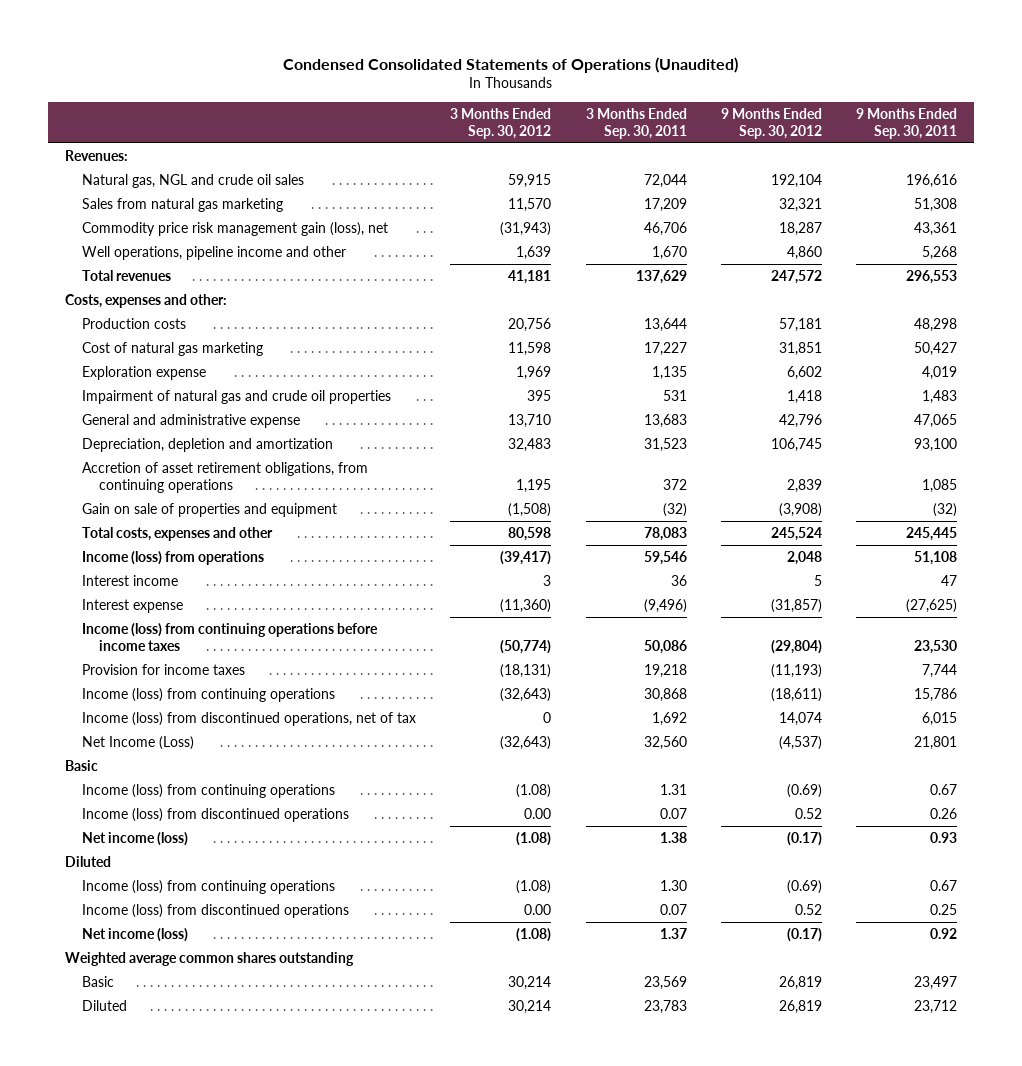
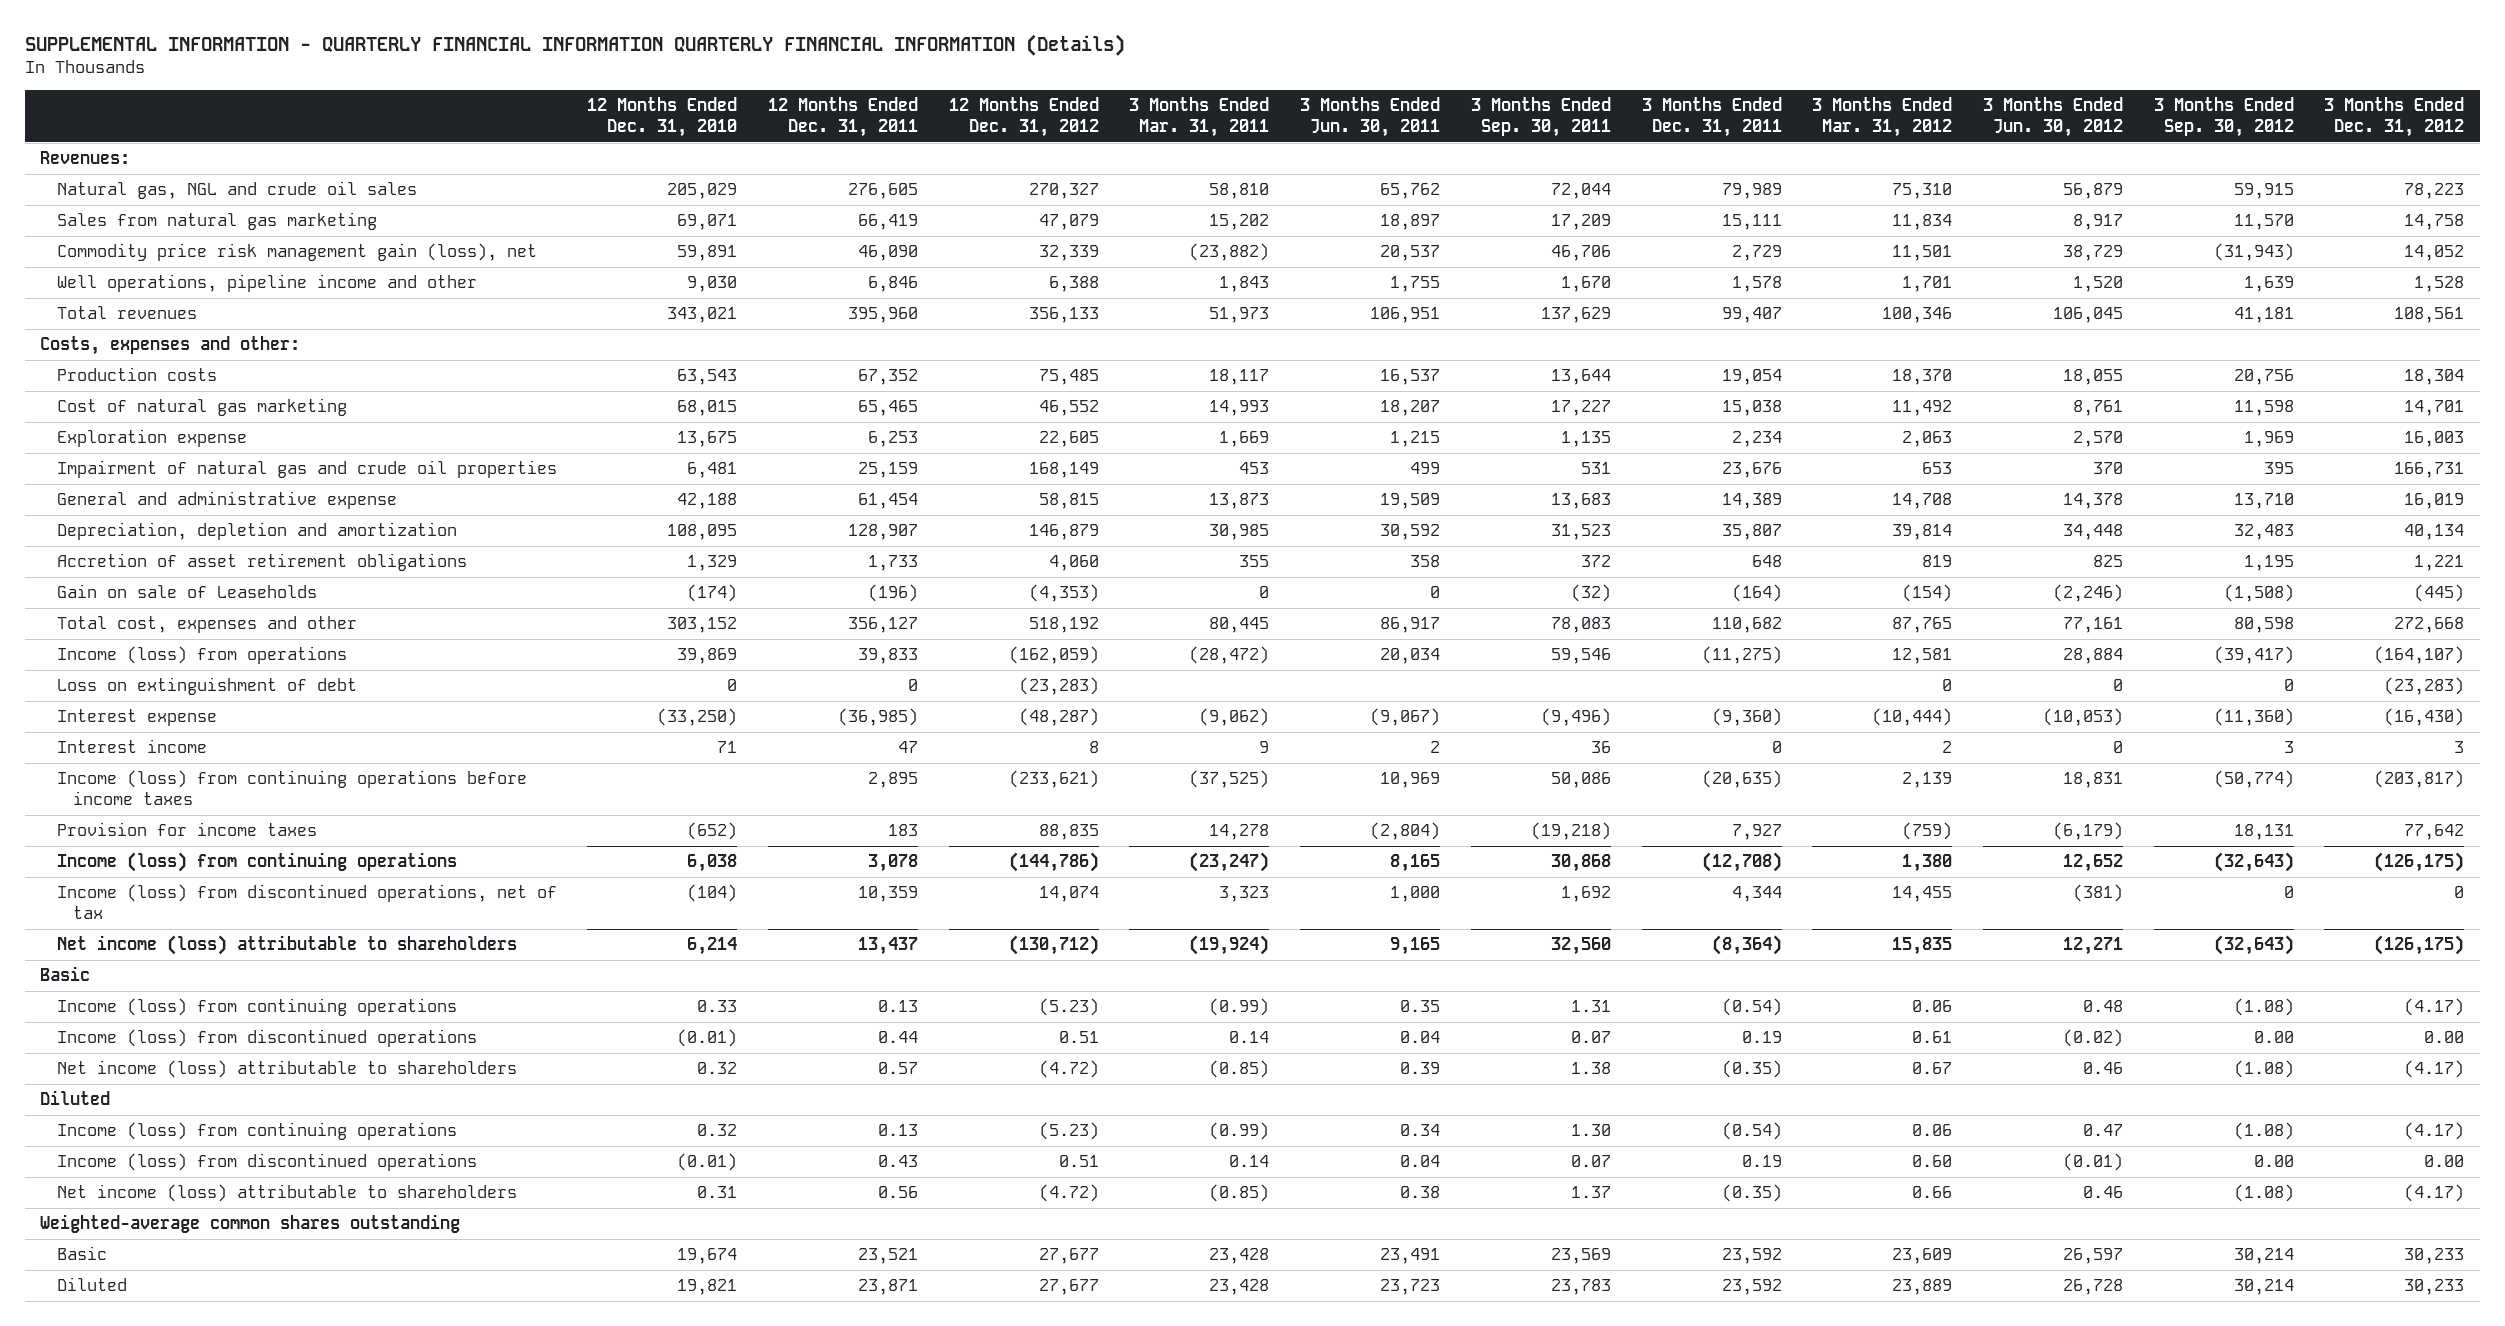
- Condensed Consolidated Statements of Operations (Unaudited)
+ SUPPLEMENTAL INFORMATION - QUARTERLY FINANCIAL INFORMATION QUARTERLY FINANCIAL INFORMATION (Details)
- | 3 Months Ended Sep. 30, 2012 | 3 Months Ended Sep. 30, 2011 | 9 Months Ended Sep. 30, 2012 | 9 Months Ended Sep. 30, 2011
+ | 12 Months Ended Dec. 31, 2010 | 12 Months Ended Dec. 31, 2011 | 12 Months Ended Dec. 31, 2012 | 3 Months Ended Mar. 31, 2011 | 3 Months Ended Jun. 30, 2011 | 3 Months Ended Sep. 30, 2011 | 3 Months Ended Dec. 31, 2011 | 3 Months Ended Mar. 31, 2012 | 3 Months Ended Jun. 30, 2012 | 3 Months Ended Sep. 30, 2012 | 3 Months Ended Dec. 31, 2012
- Accretion of asset retirement obligations, from continuing operations | 1,195 | 372 | 2,839 | 1,085
- Gain on sale of properties and equipment | (1,508) | (32) | (3,908) | (32)
- Total costs, expenses and other | 80,598 | 78,083 | 245,524 | 245,445
+ Accretion of asset retirement obligations | 1,329 | 1,733 | 4,060 | 355 | 358 | 372 | 648 | 819 | 825 | 1,195 | 1,221
+ Gain on sale of Leaseholds | (174) | (196) | (4,353) | 0 | 0 | (32) | (164) | (154) | (2,246) | (1,508) | (445)
+ Total cost, expenses and other | 303,152 | 356,127 | 518,192 | 80,445 | 86,917 | 78,083 | 110,682 | 87,765 | 77,161 | 80,598 | 272,668
+ Loss on extinguishment of debt | 0 | 0 | (23,283) | | | | | 0 | 0 | 0 | (23,283)
moved down: Interest income | 71 | 47 | 8 | 9 | 2 | 36 | 0 | 2 | 0 | 3 | 3
- Provision for income taxes | (18,131) | 19,218 | (11,193) | 7,744
+ Provision for income taxes | (652) | 183 | 88,835 | 14,278 | (2,804) | (19,218) | 7,927 | (759) | (6,179) | 18,131 | 77,642
- Net Income (Loss) | (32,643) | 32,560 | (4,537) | 21,801
+ Net income (loss) attributable to shareholders | 6,214 | 13,437 | (130,712) | (19,924) | 9,165 | 32,560 | (8,364) | 15,835 | 12,271 | (32,643) | (126,175)
- Net income (loss) | (1.08) | 1.38 | (0.17) | 0.93
+ Net income (loss) attributable to shareholders | 0.32 | 0.57 | (4.72) | (0.85) | 0.39 | 1.38 | (0.35) | 0.67 | 0.46 | (1.08) | (4.17)
- Net income (loss) | (1.08) | 1.37 | (0.17) | 0.92
- Weighted average common shares outstanding
+ Net income (loss) attributable to shareholders | 0.31 | 0.56 | (4.72) | (0.85) | 0.38 | 1.37 | (0.35) | 0.66 | 0.46 | (1.08) | (4.17)
+ Weighted-average common shares outstanding

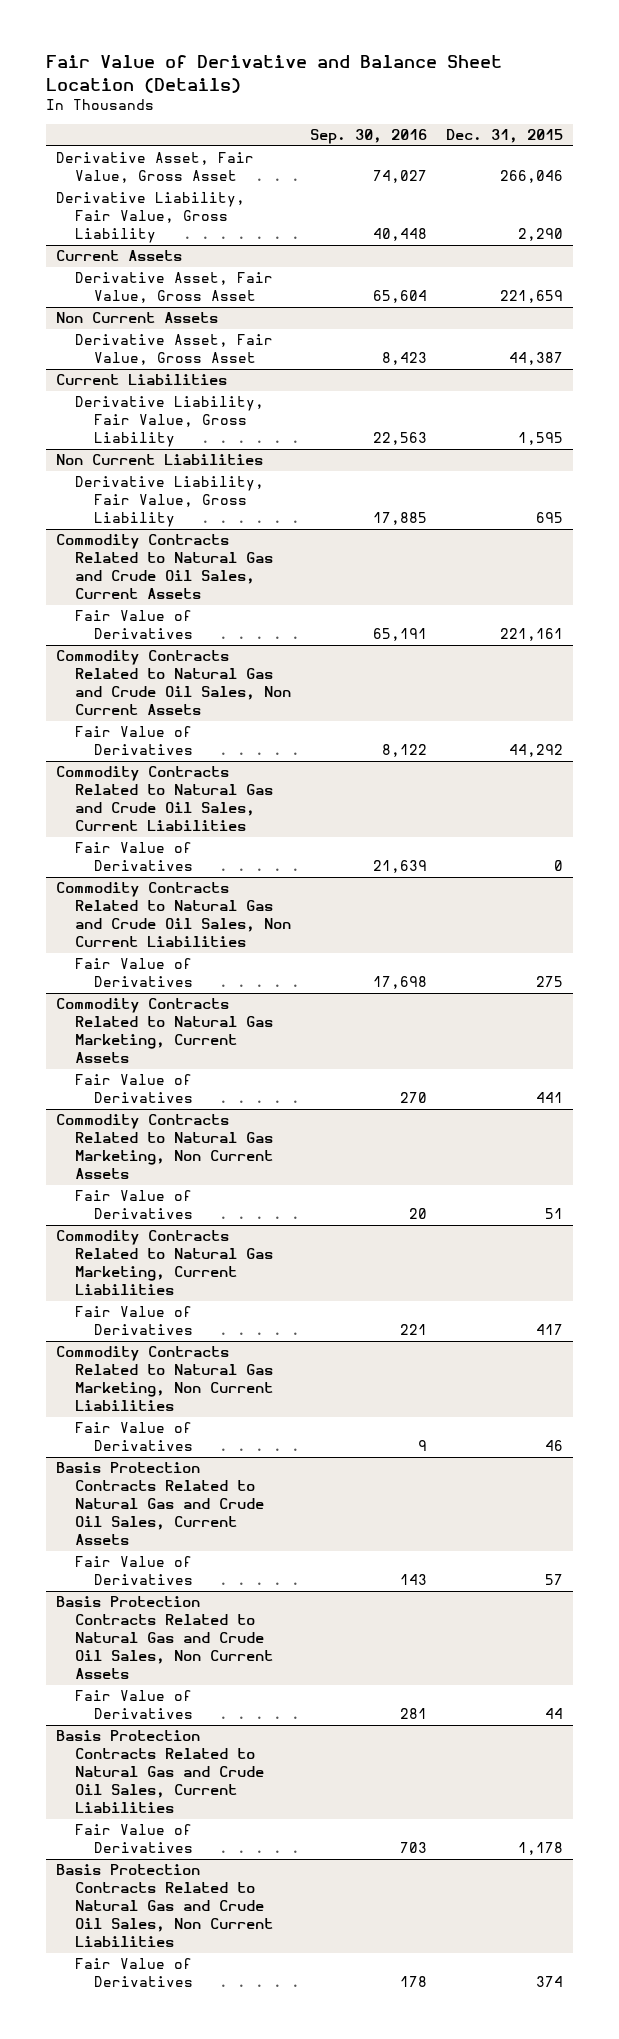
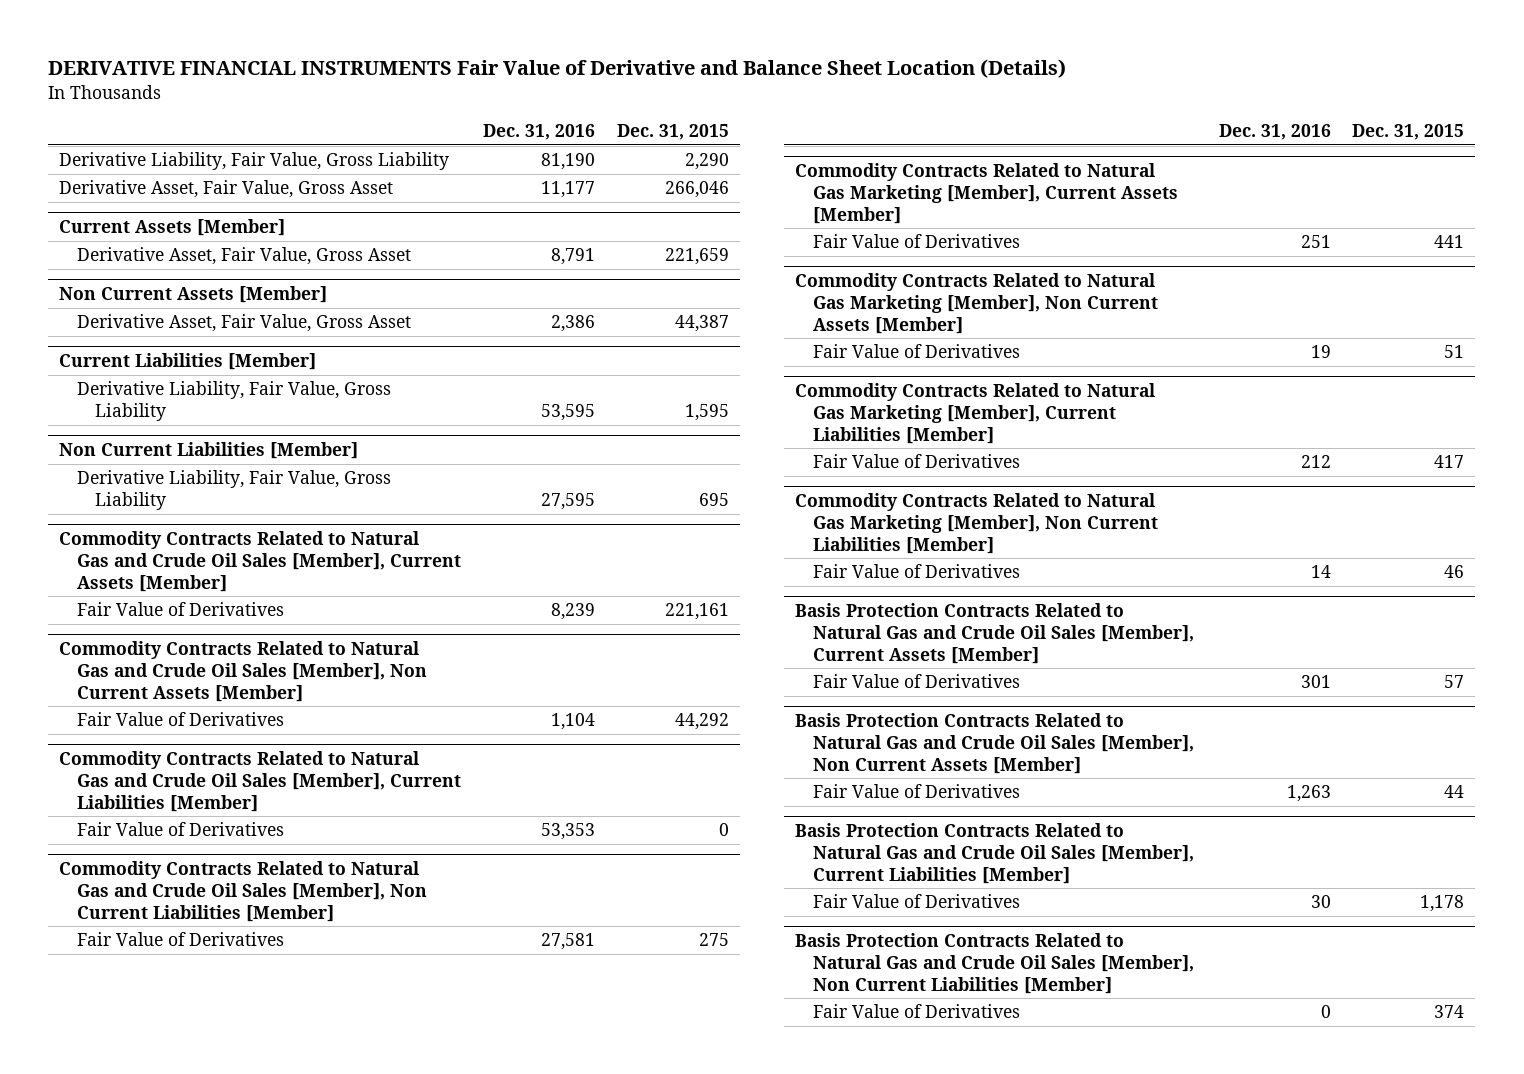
- Fair Value of Derivative and Balance Sheet Location (Details)
+ DERIVATIVE FINANCIAL INSTRUMENTS Fair Value of Derivative and Balance Sheet Location (Details)
- | Sep. 30, 2016 | Dec. 31, 2015
+ | Dec. 31, 2016 | Dec. 31, 2015
- Current Assets
moved down: Derivative Asset, Fair Value, Gross Asset | 11,177 | 266,046
+ Current Assets [Member]
- Non Current Assets
+ Non Current Assets [Member]
- Current Liabilities
+ Current Liabilities [Member]
- Non Current Liabilities
+ Non Current Liabilities [Member]
- Commodity Contracts Related to Natural Gas and Crude Oil Sales, Current Assets
+ Commodity Contracts Related to Natural Gas and Crude Oil Sales [Member], Current Assets [Member]
- Commodity Contracts Related to Natural Gas and Crude Oil Sales, Non Current Assets
+ Commodity Contracts Related to Natural Gas and Crude Oil Sales [Member], Non Current Assets [Member]
- Commodity Contracts Related to Natural Gas and Crude Oil Sales, Current Liabilities
+ Commodity Contracts Related to Natural Gas and Crude Oil Sales [Member], Current Liabilities [Member]
- Commodity Contracts Related to Natural Gas and Crude Oil Sales, Non Current Liabilities
+ Commodity Contracts Related to Natural Gas and Crude Oil Sales [Member], Non Current Liabilities [Member]
- Commodity Contracts Related to Natural Gas Marketing, Current Assets
+ Commodity Contracts Related to Natural Gas Marketing [Member], Current Assets [Member]
- Commodity Contracts Related to Natural Gas Marketing, Non Current Assets
+ Commodity Contracts Related to Natural Gas Marketing [Member], Non Current Assets [Member]
- Commodity Contracts Related to Natural Gas Marketing, Current Liabilities
+ Commodity Contracts Related to Natural Gas Marketing [Member], Current Liabilities [Member]
- Commodity Contracts Related to Natural Gas Marketing, Non Current Liabilities
+ Commodity Contracts Related to Natural Gas Marketing [Member], Non Current Liabilities [Member]
- Basis Protection Contracts Related to Natural Gas and Crude Oil Sales, Current Assets
+ Basis Protection Contracts Related to Natural Gas and Crude Oil Sales [Member], Current Assets [Member]
- Basis Protection Contracts Related to Natural Gas and Crude Oil Sales, Non Current Assets
+ Basis Protection Contracts Related to Natural Gas and Crude Oil Sales [Member], Non Current Assets [Member]
- Basis Protection Contracts Related to Natural Gas and Crude Oil Sales, Current Liabilities
+ Basis Protection Contracts Related to Natural Gas and Crude Oil Sales [Member], Current Liabilities [Member]
- Basis Protection Contracts Related to Natural Gas and Crude Oil Sales, Non Current Liabilities
+ Basis Protection Contracts Related to Natural Gas and Crude Oil Sales [Member], Non Current Liabilities [Member]

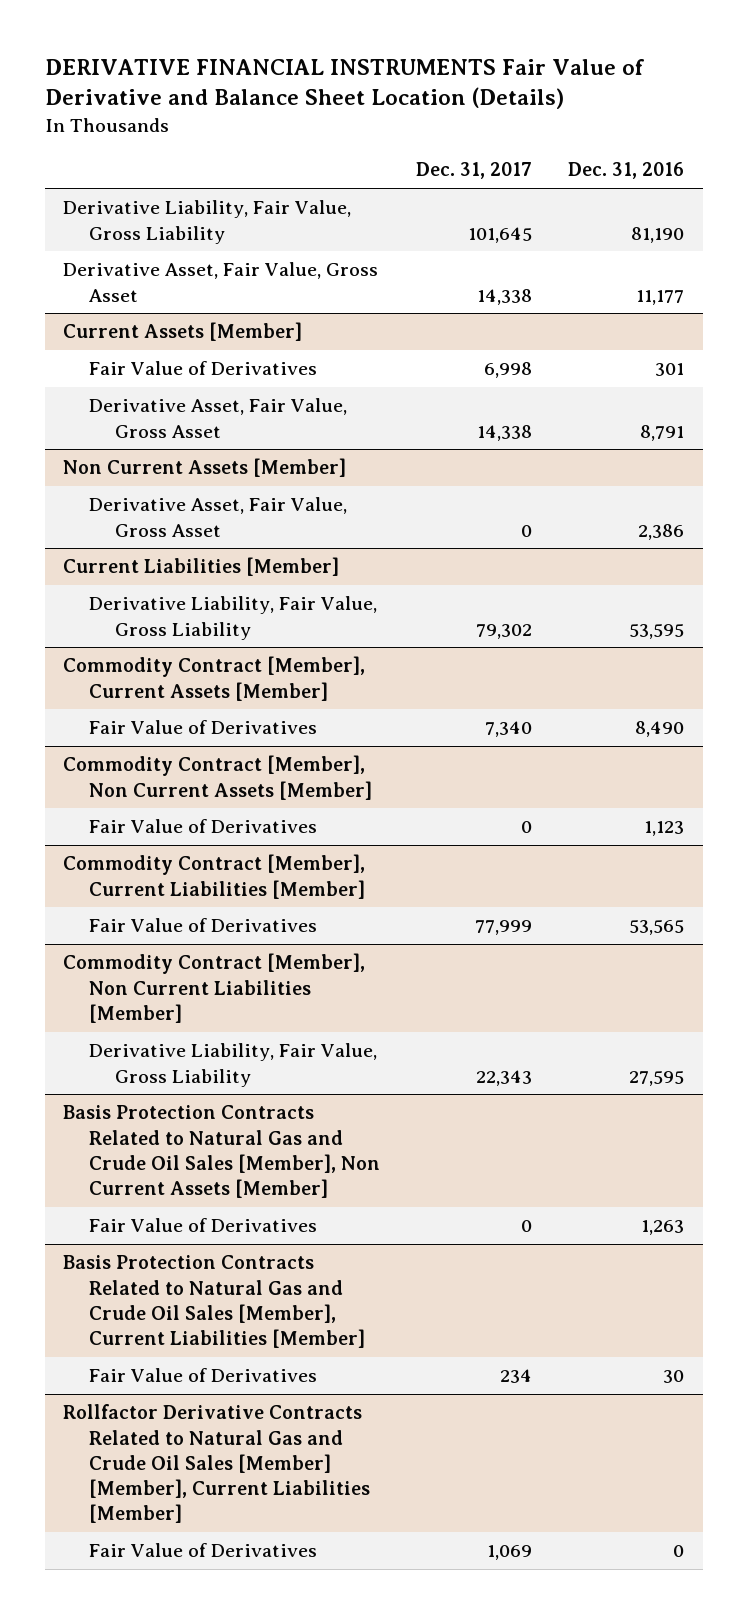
- | Dec. 31, 2016 | Dec. 31, 2015
+ | Dec. 31, 2017 | Dec. 31, 2016
@ Current Assets [Member]
+ Fair Value of Derivatives | 6,998 | 301
- Non Current Liabilities [Member]
+ Commodity Contract [Member], Current Assets [Member]
+ Fair Value of Derivatives | 7,340 | 8,490
+ Commodity Contract [Member], Non Current Assets [Member]
+ Fair Value of Derivatives | 0 | 1,123
+ Commodity Contract [Member], Current Liabilities [Member]
+ Fair Value of Derivatives | 77,999 | 53,565
+ Commodity Contract [Member], Non Current Liabilities [Member]
- Commodity Contracts Related to Natural Gas and Crude Oil Sales [Member], Current Assets [Member]
- Fair Value of Derivatives | 8,239 | 221,161
- Commodity Contracts Related to Natural Gas and Crude Oil Sales [Member], Non Current Assets [Member]
- Fair Value of Derivatives | 1,104 | 44,292
- Commodity Contracts Related to Natural Gas and Crude Oil Sales [Member], Current Liabilities [Member]
- Fair Value of Derivatives | 53,353 | 0
- Commodity Contracts Related to Natural Gas and Crude Oil Sales [Member], Non Current Liabilities [Member]
- Fair Value of Derivatives | 27,581 | 275
- Commodity Contracts Related to Natural Gas Marketing [Member], Current Assets [Member]
- Fair Value of Derivatives | 251 | 441
- Commodity Contracts Related to Natural Gas Marketing [Member], Non Current Assets [Member]
- Fair Value of Derivatives | 19 | 51
- Commodity Contracts Related to Natural Gas Marketing [Member], Current Liabilities [Member]
- Fair Value of Derivatives | 212 | 417
- Commodity Contracts Related to Natural Gas Marketing [Member], Non Current Liabilities [Member]
- Fair Value of Derivatives | 14 | 46
- Basis Protection Contracts Related to Natural Gas and Crude Oil Sales [Member], Current Assets [Member]
- Fair Value of Derivatives | 301 | 57
- Basis Protection Contracts Related to Natural Gas and Crude Oil Sales [Member], Non Current Liabilities [Member]
+ Rollfactor Derivative Contracts Related to Natural Gas and Crude Oil Sales [Member] [Member], Current Liabilities [Member]

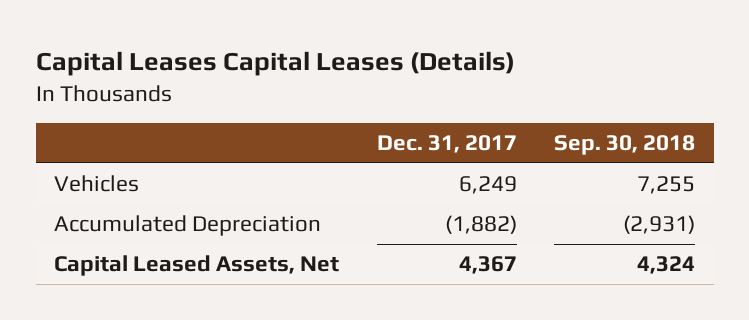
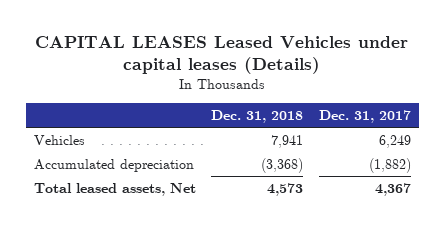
- Capital Leases Capital Leases (Details)
+ CAPITAL LEASES Leased Vehicles under capital leases (Details)
- | Dec. 31, 2017 | Sep. 30, 2018
+ | Dec. 31, 2018 | Dec. 31, 2017
- Accumulated Depreciation | (1,882) | (2,931)
- Capital Leased Assets, Net | 4,367 | 4,324
+ Accumulated depreciation | (3,368) | (1,882)
+ Total leased assets, Net | 4,573 | 4,367

